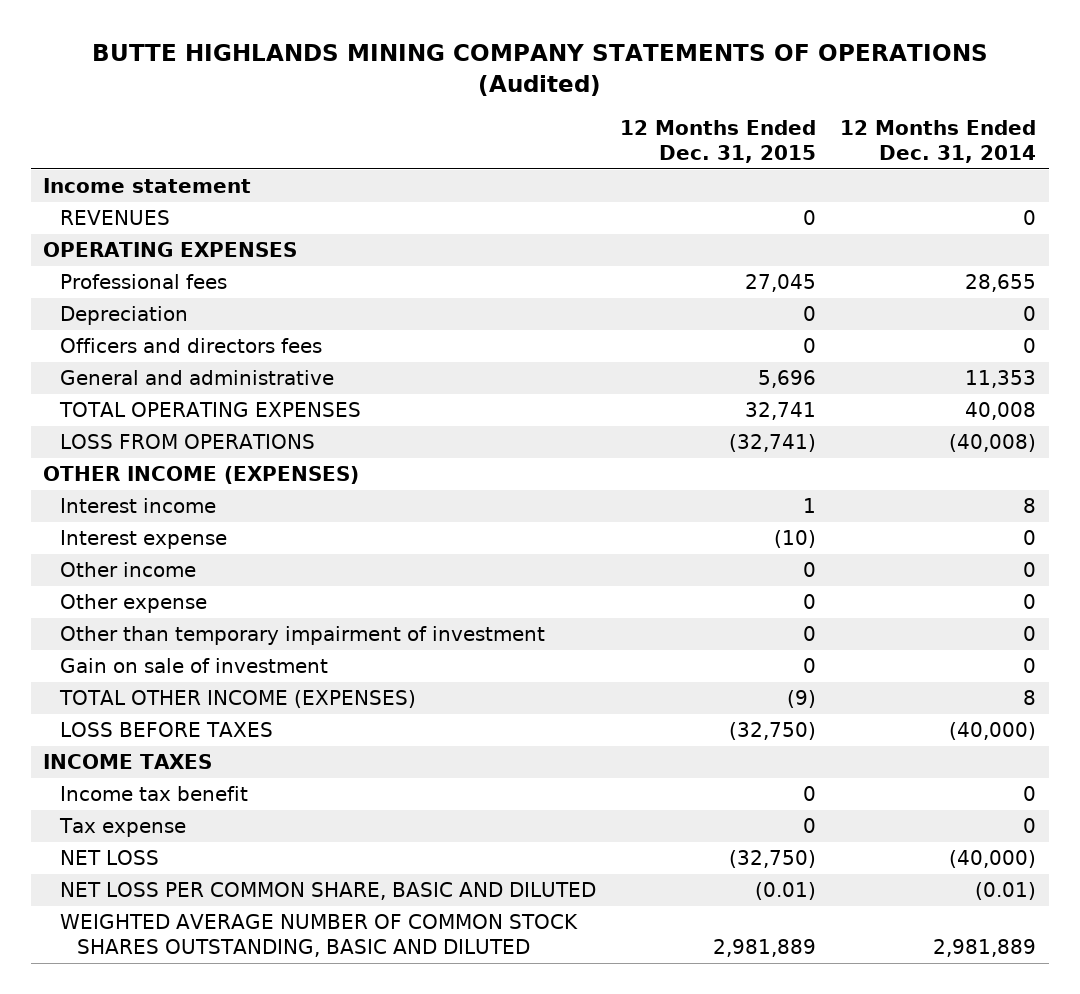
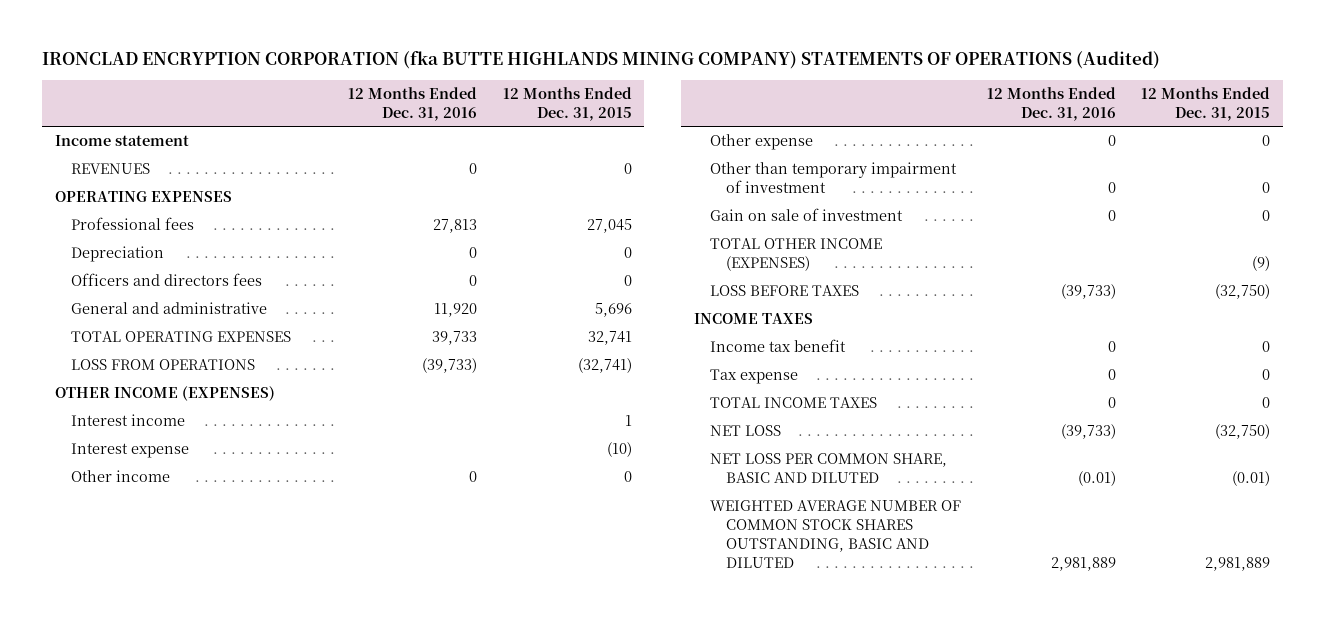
- BUTTE HIGHLANDS MINING COMPANY STATEMENTS OF OPERATIONS (Audited)
+ IRONCLAD ENCRYPTION CORPORATION (fka BUTTE HIGHLANDS MINING COMPANY) STATEMENTS OF OPERATIONS (Audited)
- | 12 Months Ended Dec. 31, 2015 | 12 Months Ended Dec. 31, 2014
+ | 12 Months Ended Dec. 31, 2016 | 12 Months Ended Dec. 31, 2015
+ TOTAL INCOME TAXES | 0 | 0

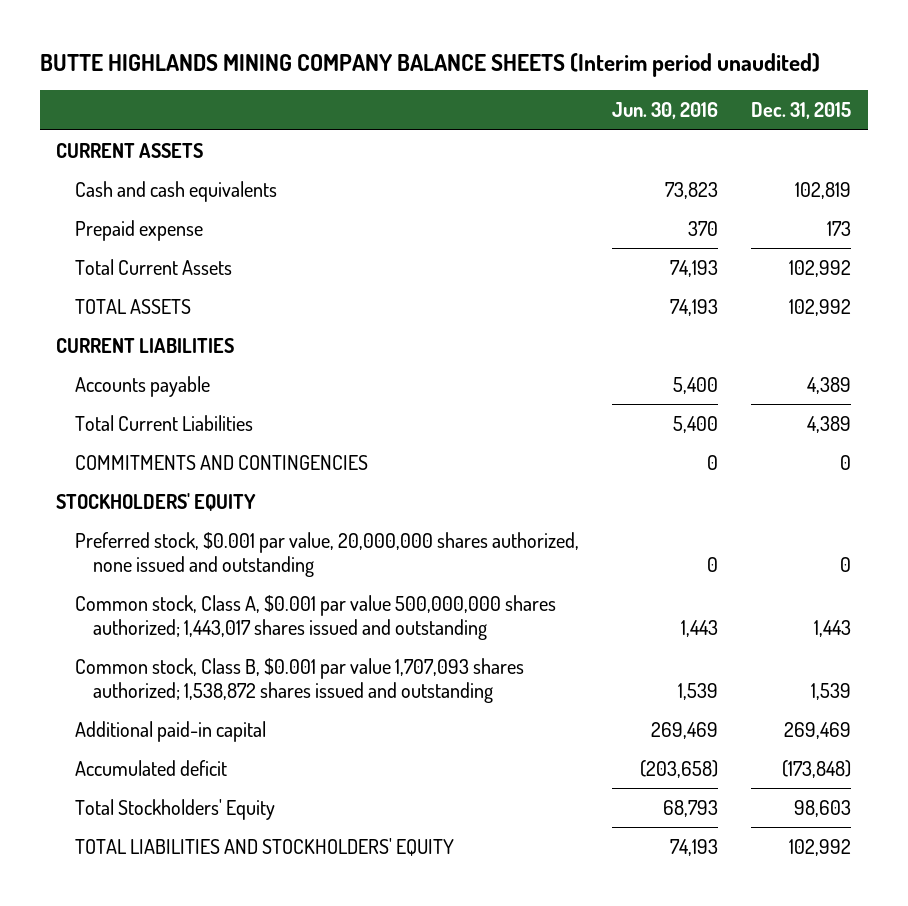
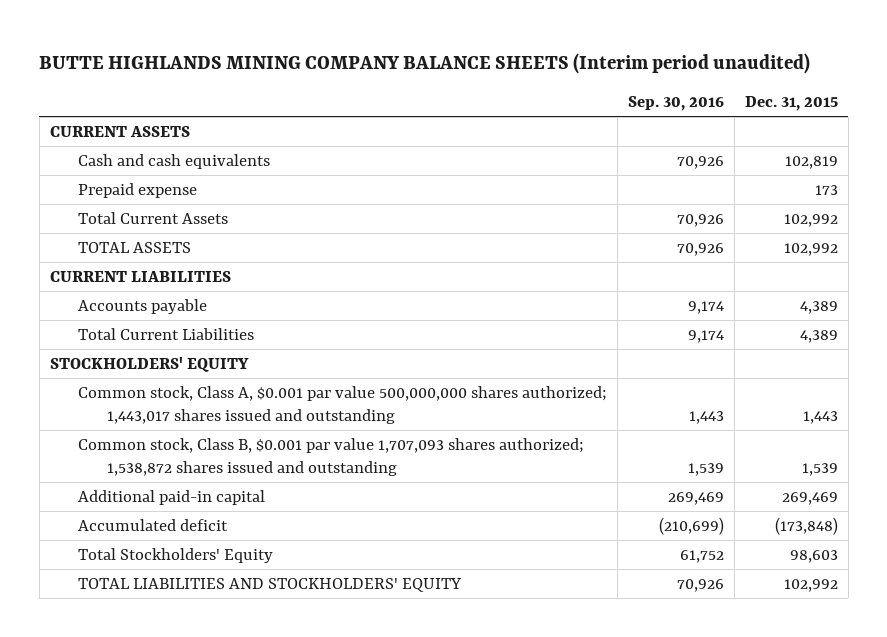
- | Jun. 30, 2016 | Dec. 31, 2015
+ | Sep. 30, 2016 | Dec. 31, 2015
- COMMITMENTS AND CONTINGENCIES | 0 | 0
- Preferred stock, $0.001 par value, 20,000,000 shares authorized, none issued and outstanding | 0 | 0

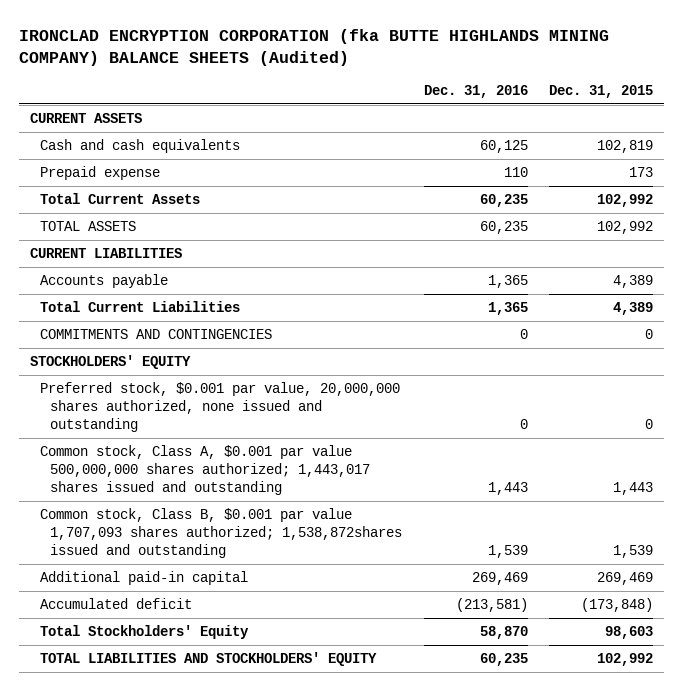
- BUTTE HIGHLANDS MINING COMPANY BALANCE SHEETS (Interim period unaudited)
+ IRONCLAD ENCRYPTION CORPORATION (fka BUTTE HIGHLANDS MINING COMPANY) BALANCE SHEETS (Audited)
- | Sep. 30, 2016 | Dec. 31, 2015
+ | Dec. 31, 2016 | Dec. 31, 2015
+ COMMITMENTS AND CONTINGENCIES | 0 | 0
+ Preferred stock, $0.001 par value, 20,000,000 shares authorized, none issued and outstanding | 0 | 0
- Common stock, Class B, $0.001 par value 1,707,093 shares authorized; 1,538,872 shares issued and outstanding | 1,539 | 1,539
+ Common stock, Class B, $0.001 par value 1,707,093 shares authorized; 1,538,872shares issued and outstanding | 1,539 | 1,539

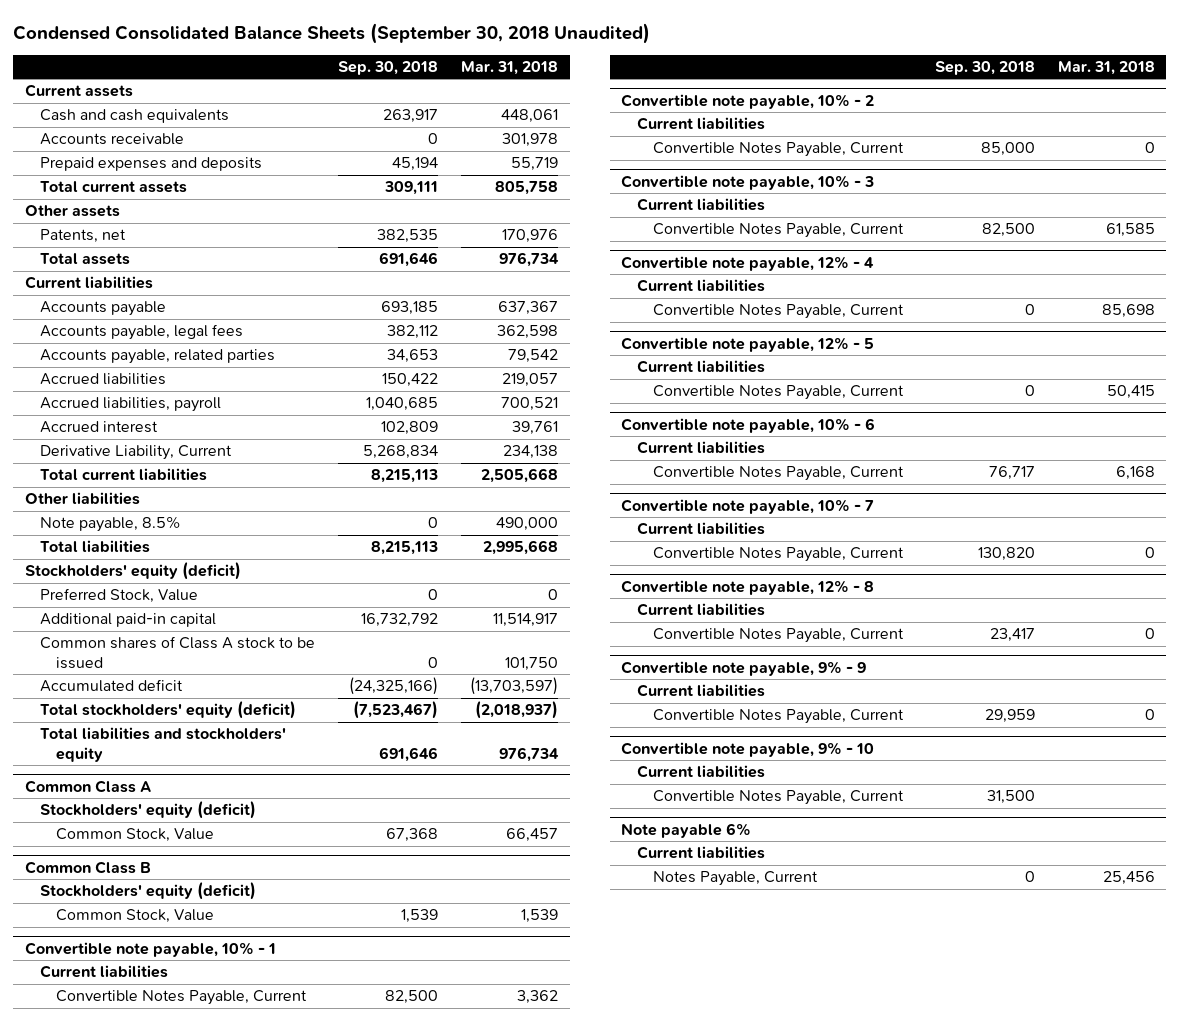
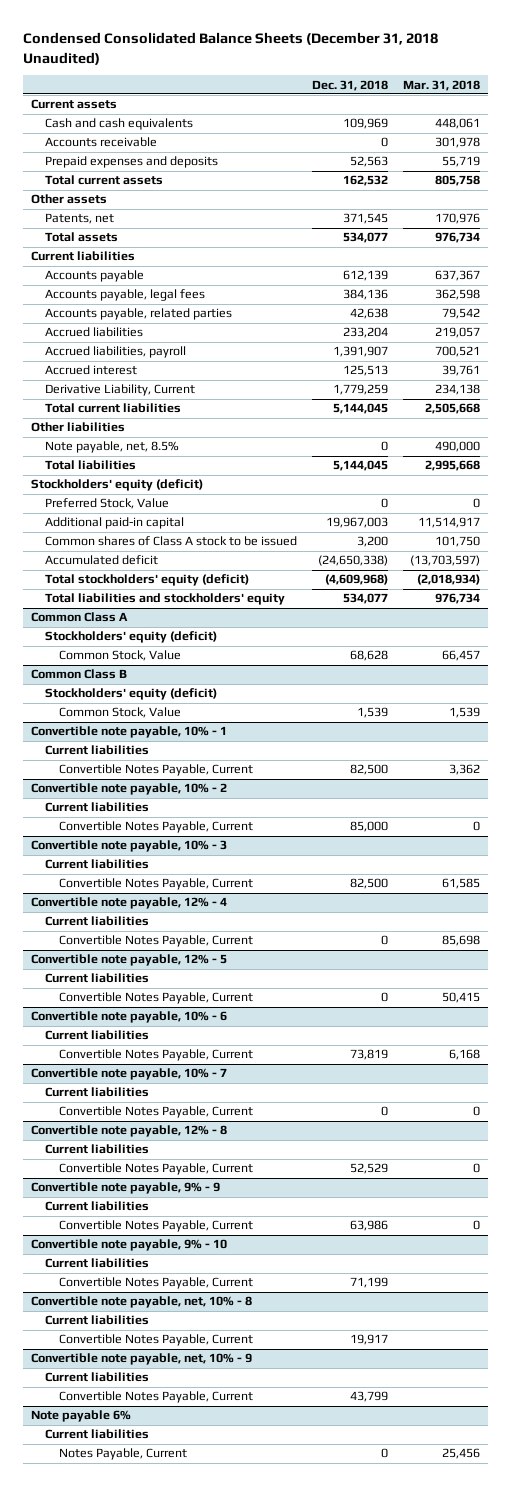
- Condensed Consolidated Balance Sheets (September 30, 2018 Unaudited)
+ Condensed Consolidated Balance Sheets (December 31, 2018 Unaudited)
- | Sep. 30, 2018 | Mar. 31, 2018
+ | Dec. 31, 2018 | Mar. 31, 2018
- Note payable, 8.5% | 0 | 490,000
+ Note payable, net, 8.5% | 0 | 490,000
- Total stockholders' equity (deficit) | (7,523,467) | (2,018,937)
+ Total stockholders' equity (deficit) | (4,609,968) | (2,018,934)
+ Convertible note payable, net, 10% - 8
+ Current liabilities
+ Convertible Notes Payable, Current | 19,917 |
+ Convertible note payable, net, 10% - 9
+ Current liabilities
+ Convertible Notes Payable, Current | 43,799 |

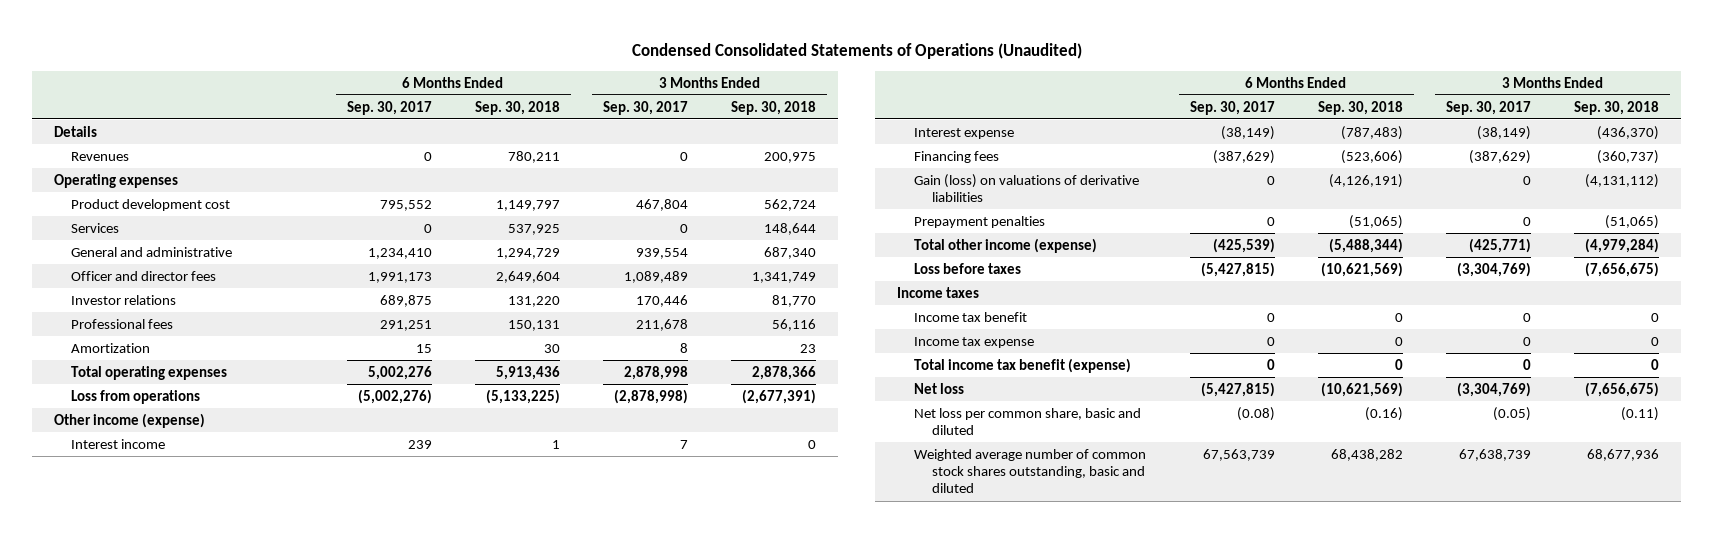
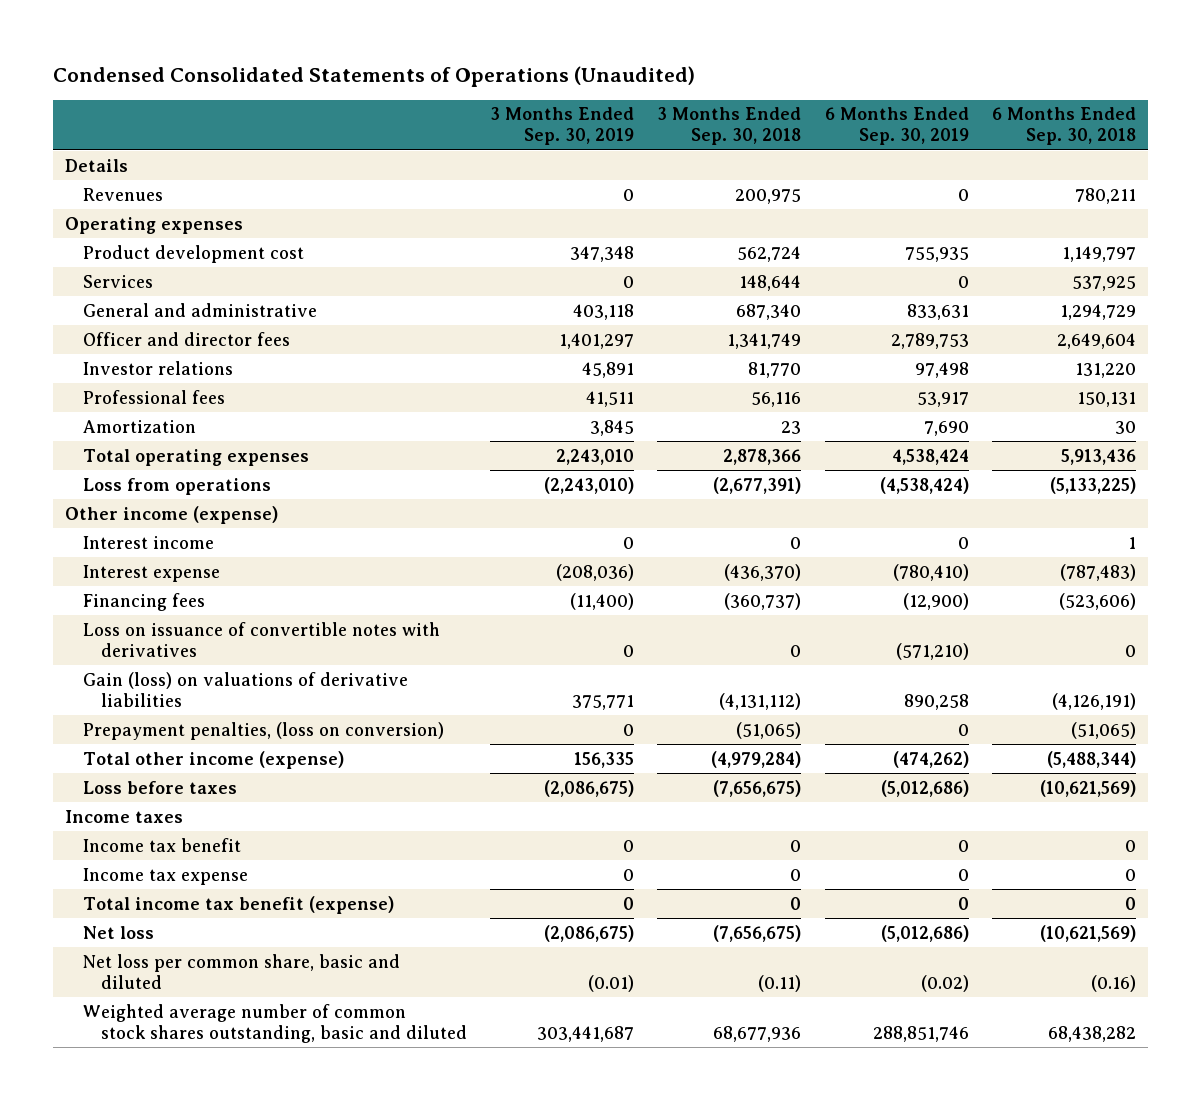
- | 6 Months Ended Sep. 30, 2017 | 6 Months Ended Sep. 30, 2018 | 3 Months Ended Sep. 30, 2017 | 3 Months Ended Sep. 30, 2018
+ | 3 Months Ended Sep. 30, 2019 | 3 Months Ended Sep. 30, 2018 | 6 Months Ended Sep. 30, 2019 | 6 Months Ended Sep. 30, 2018
+ Loss on issuance of convertible notes with derivatives | 0 | 0 | (571,210) | 0
- Prepayment penalties | 0 | (51,065) | 0 | (51,065)
+ Prepayment penalties, (loss on conversion) | 0 | (51,065) | 0 | (51,065)

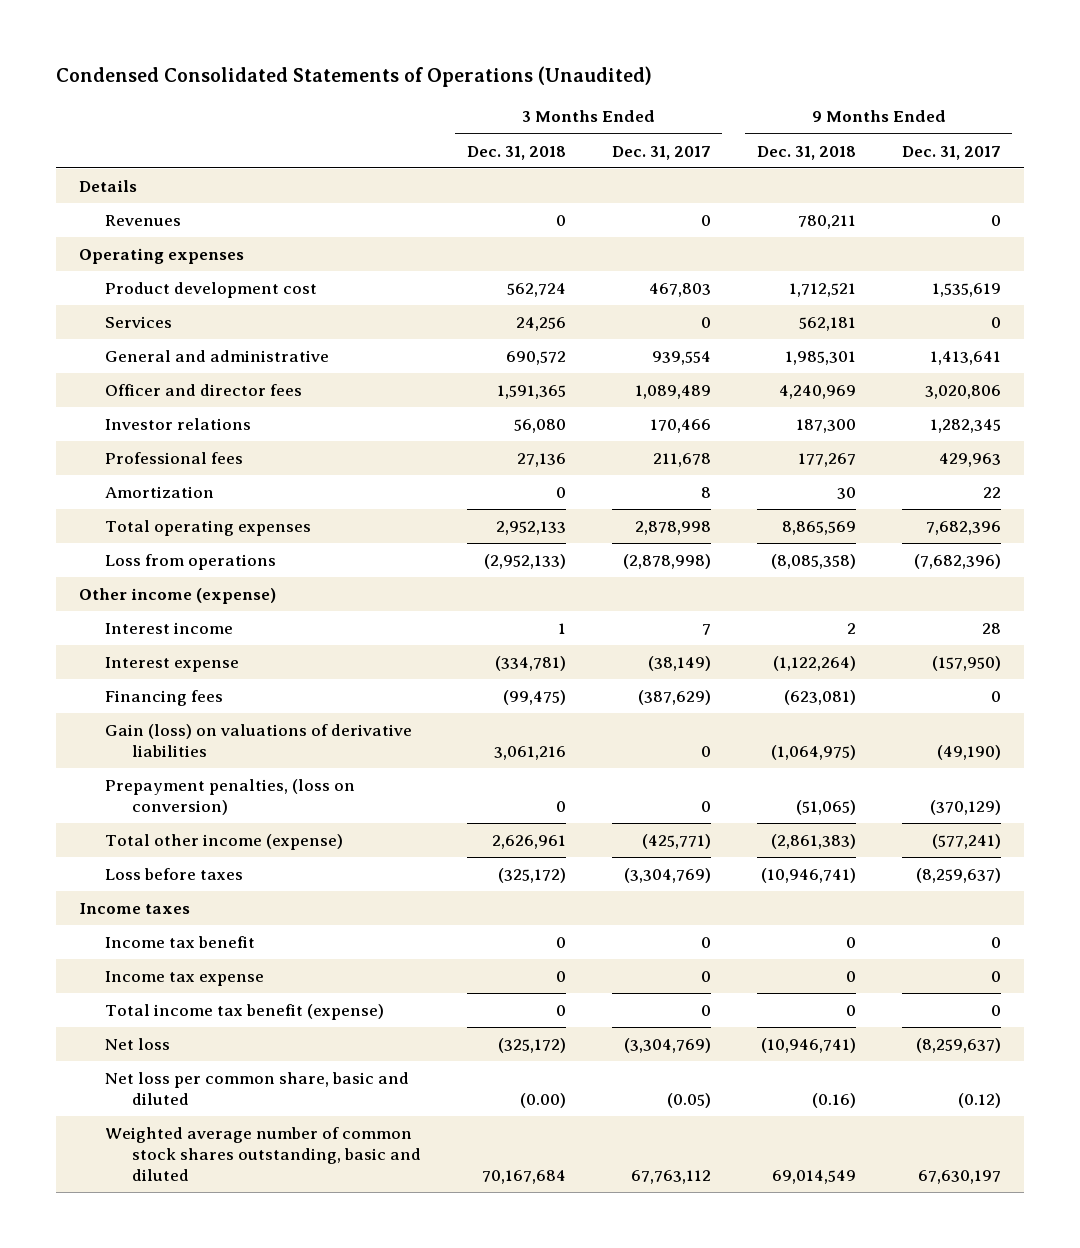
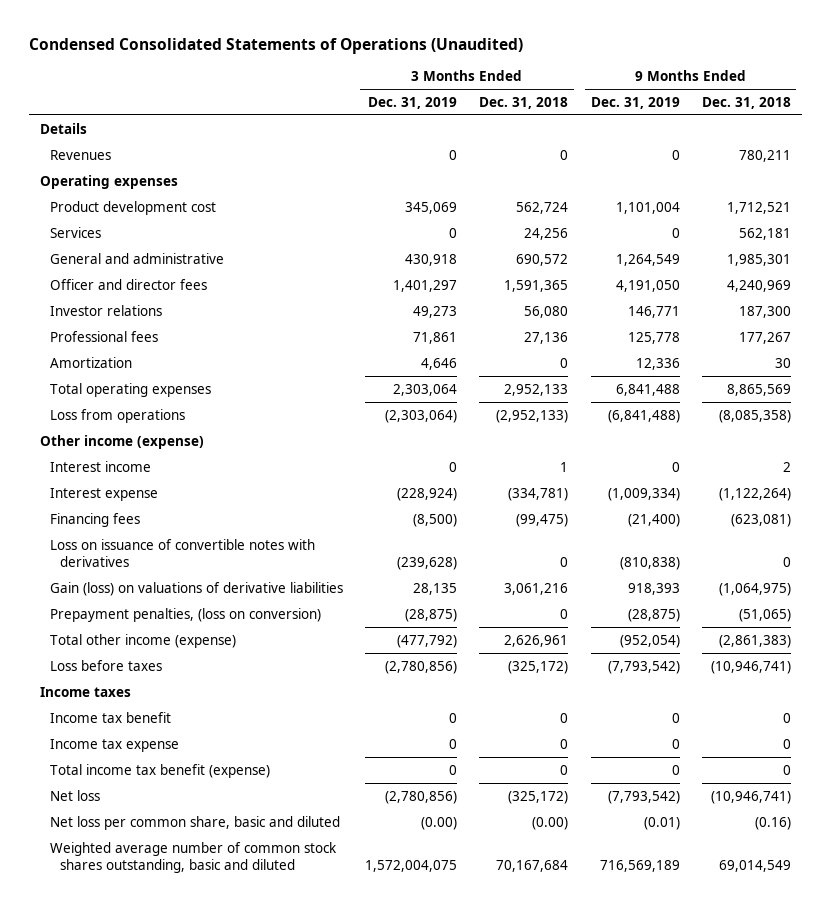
- | 3 Months Ended Dec. 31, 2018 | 3 Months Ended Dec. 31, 2017 | 9 Months Ended Dec. 31, 2018 | 9 Months Ended Dec. 31, 2017
+ | 3 Months Ended Dec. 31, 2019 | 3 Months Ended Dec. 31, 2018 | 9 Months Ended Dec. 31, 2019 | 9 Months Ended Dec. 31, 2018
+ Loss on issuance of convertible notes with derivatives | (239,628) | 0 | (810,838) | 0

